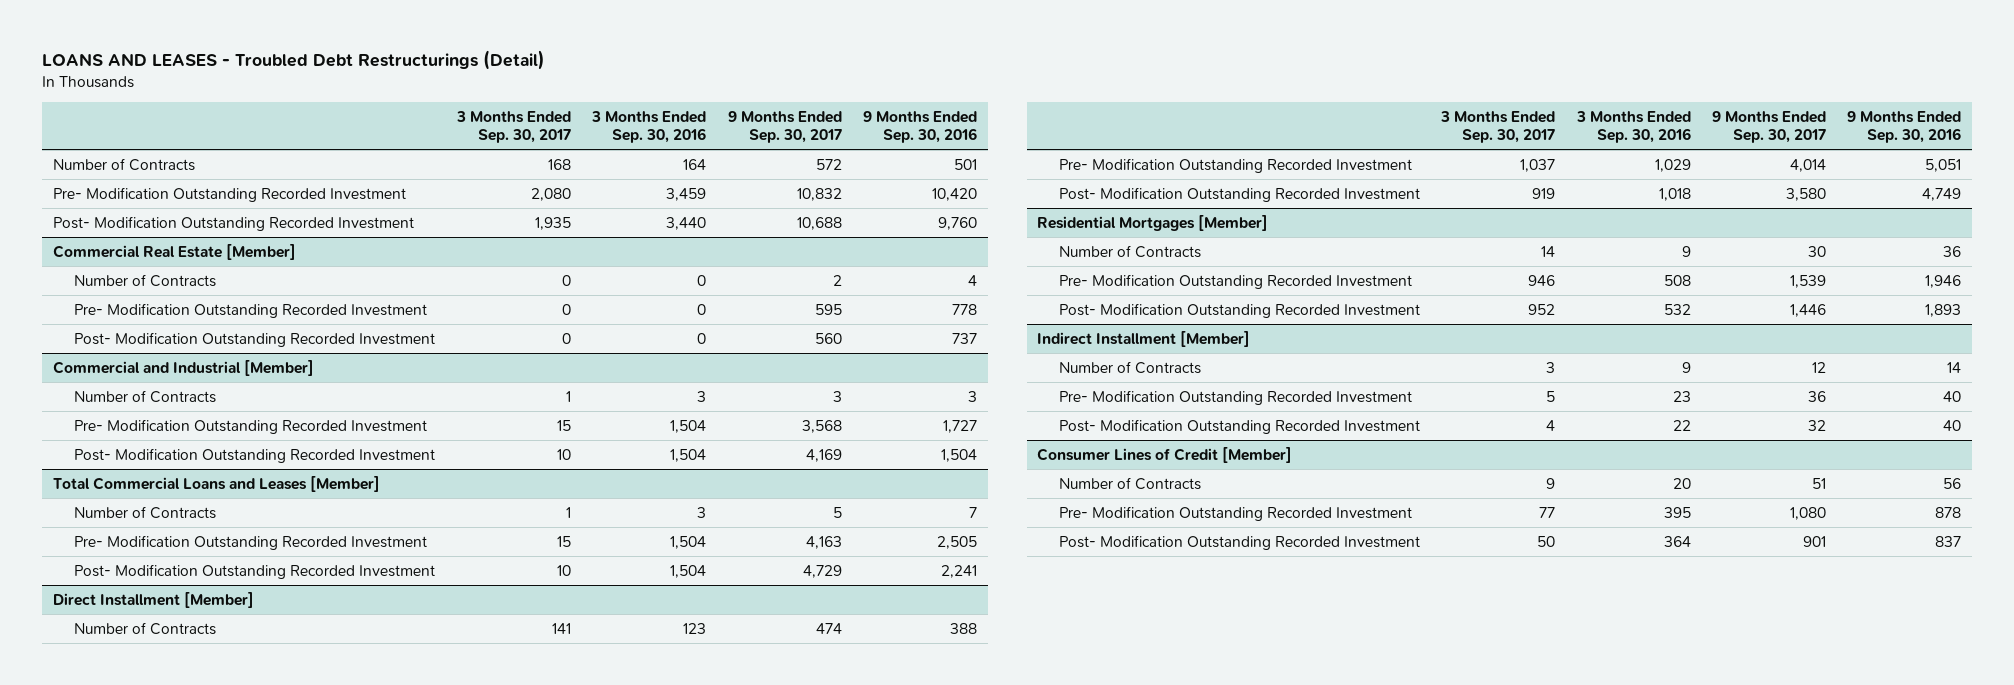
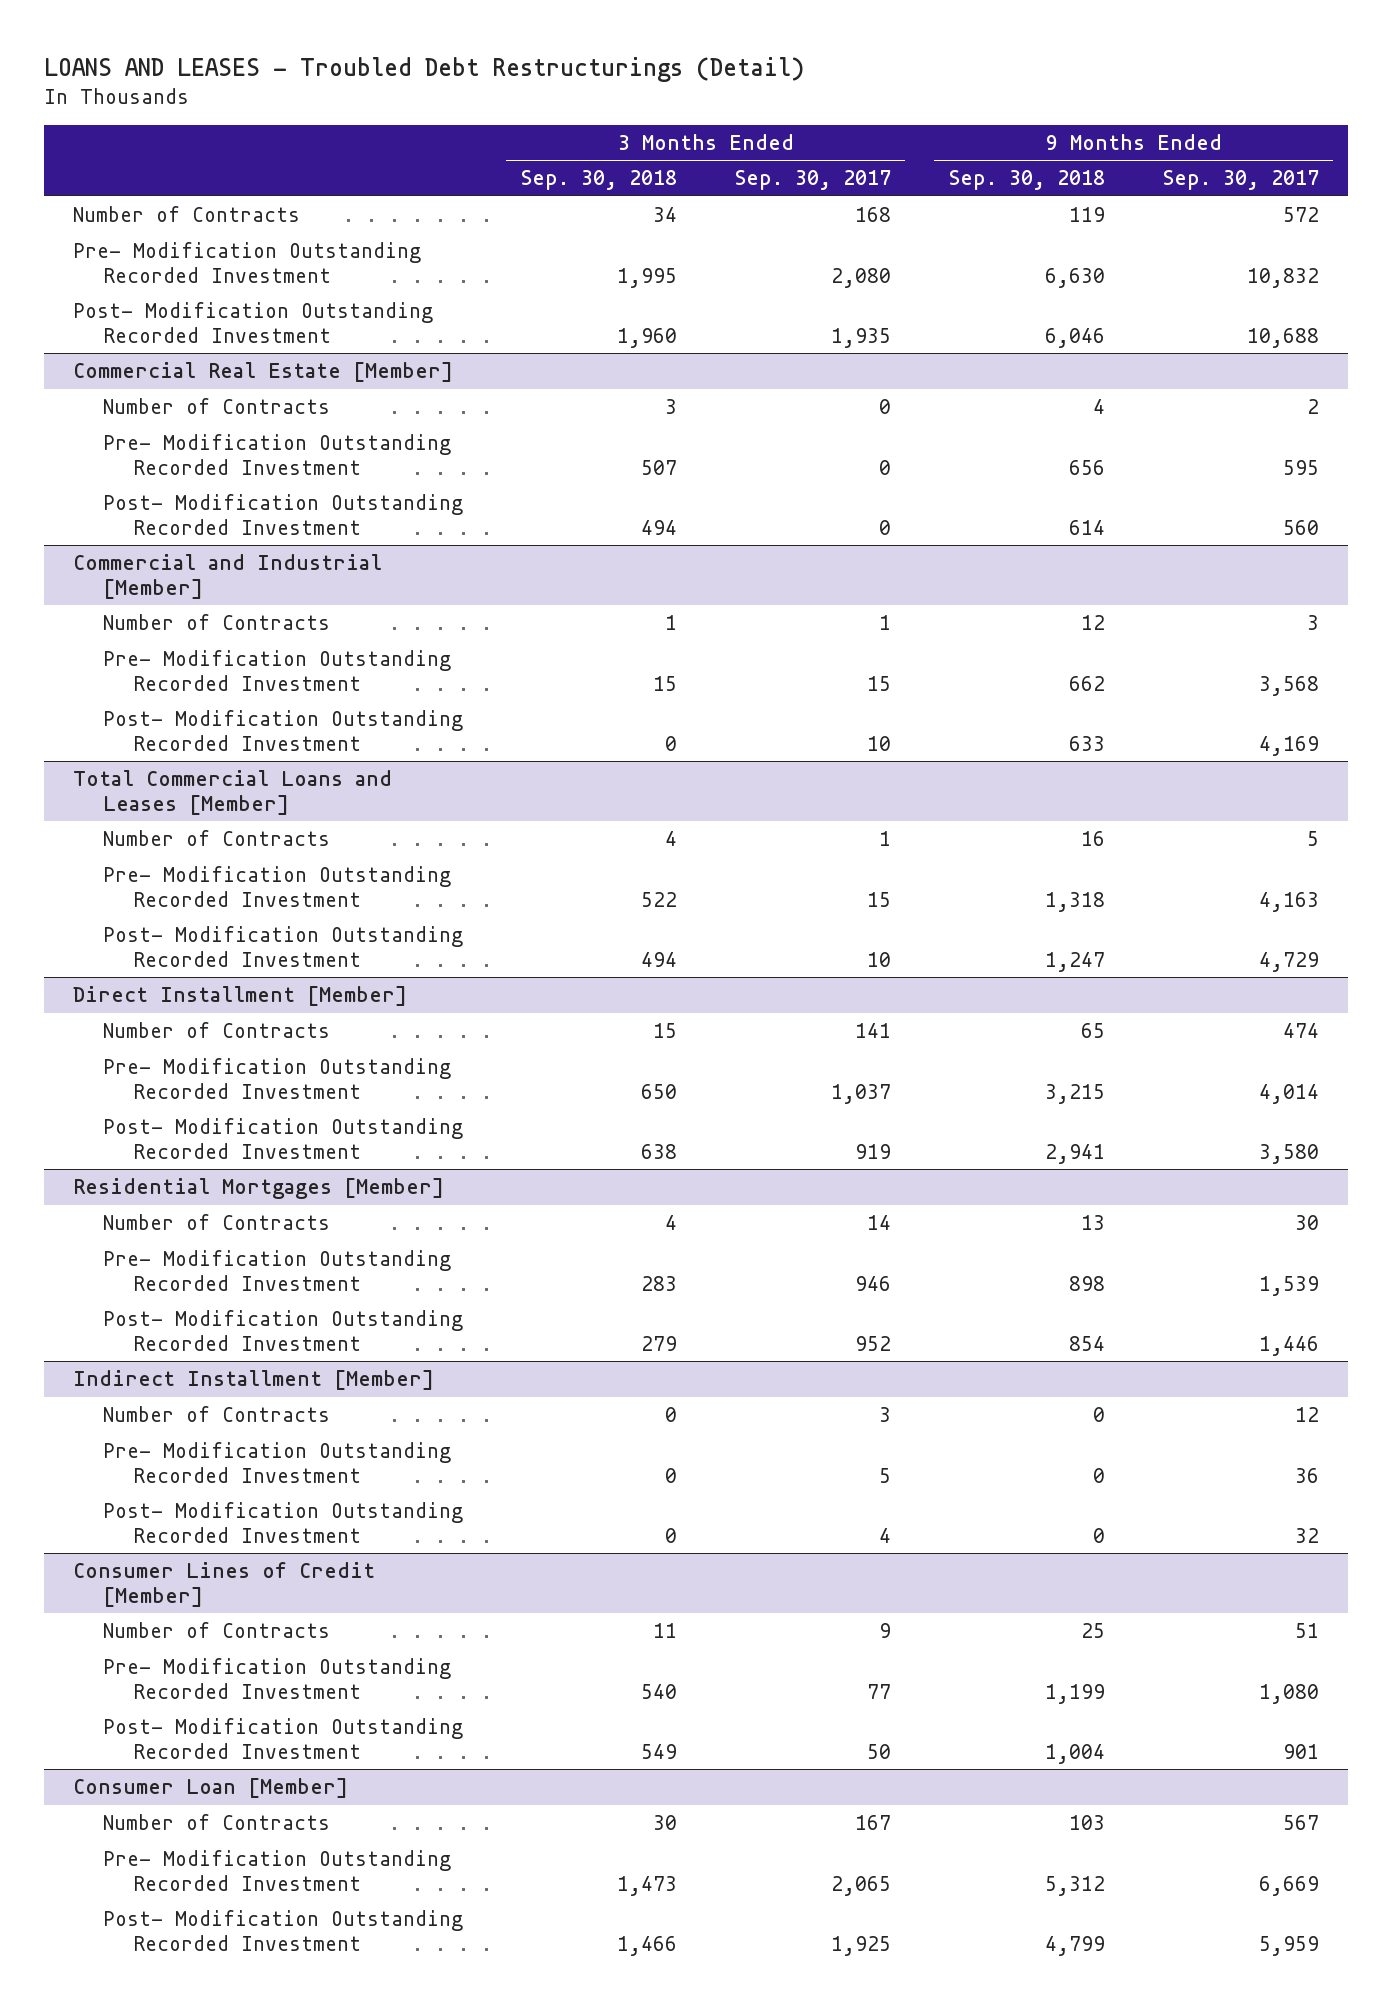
- | 3 Months Ended Sep. 30, 2017 | 3 Months Ended Sep. 30, 2016 | 9 Months Ended Sep. 30, 2017 | 9 Months Ended Sep. 30, 2016
+ | 3 Months Ended Sep. 30, 2018 | 3 Months Ended Sep. 30, 2017 | 9 Months Ended Sep. 30, 2018 | 9 Months Ended Sep. 30, 2017
+ Consumer Loan [Member]
+ Number of Contracts | 30 | 167 | 103 | 567
+ Pre- Modification Outstanding Recorded Investment | 1,473 | 2,065 | 5,312 | 6,669
+ Post- Modification Outstanding Recorded Investment | 1,466 | 1,925 | 4,799 | 5,959

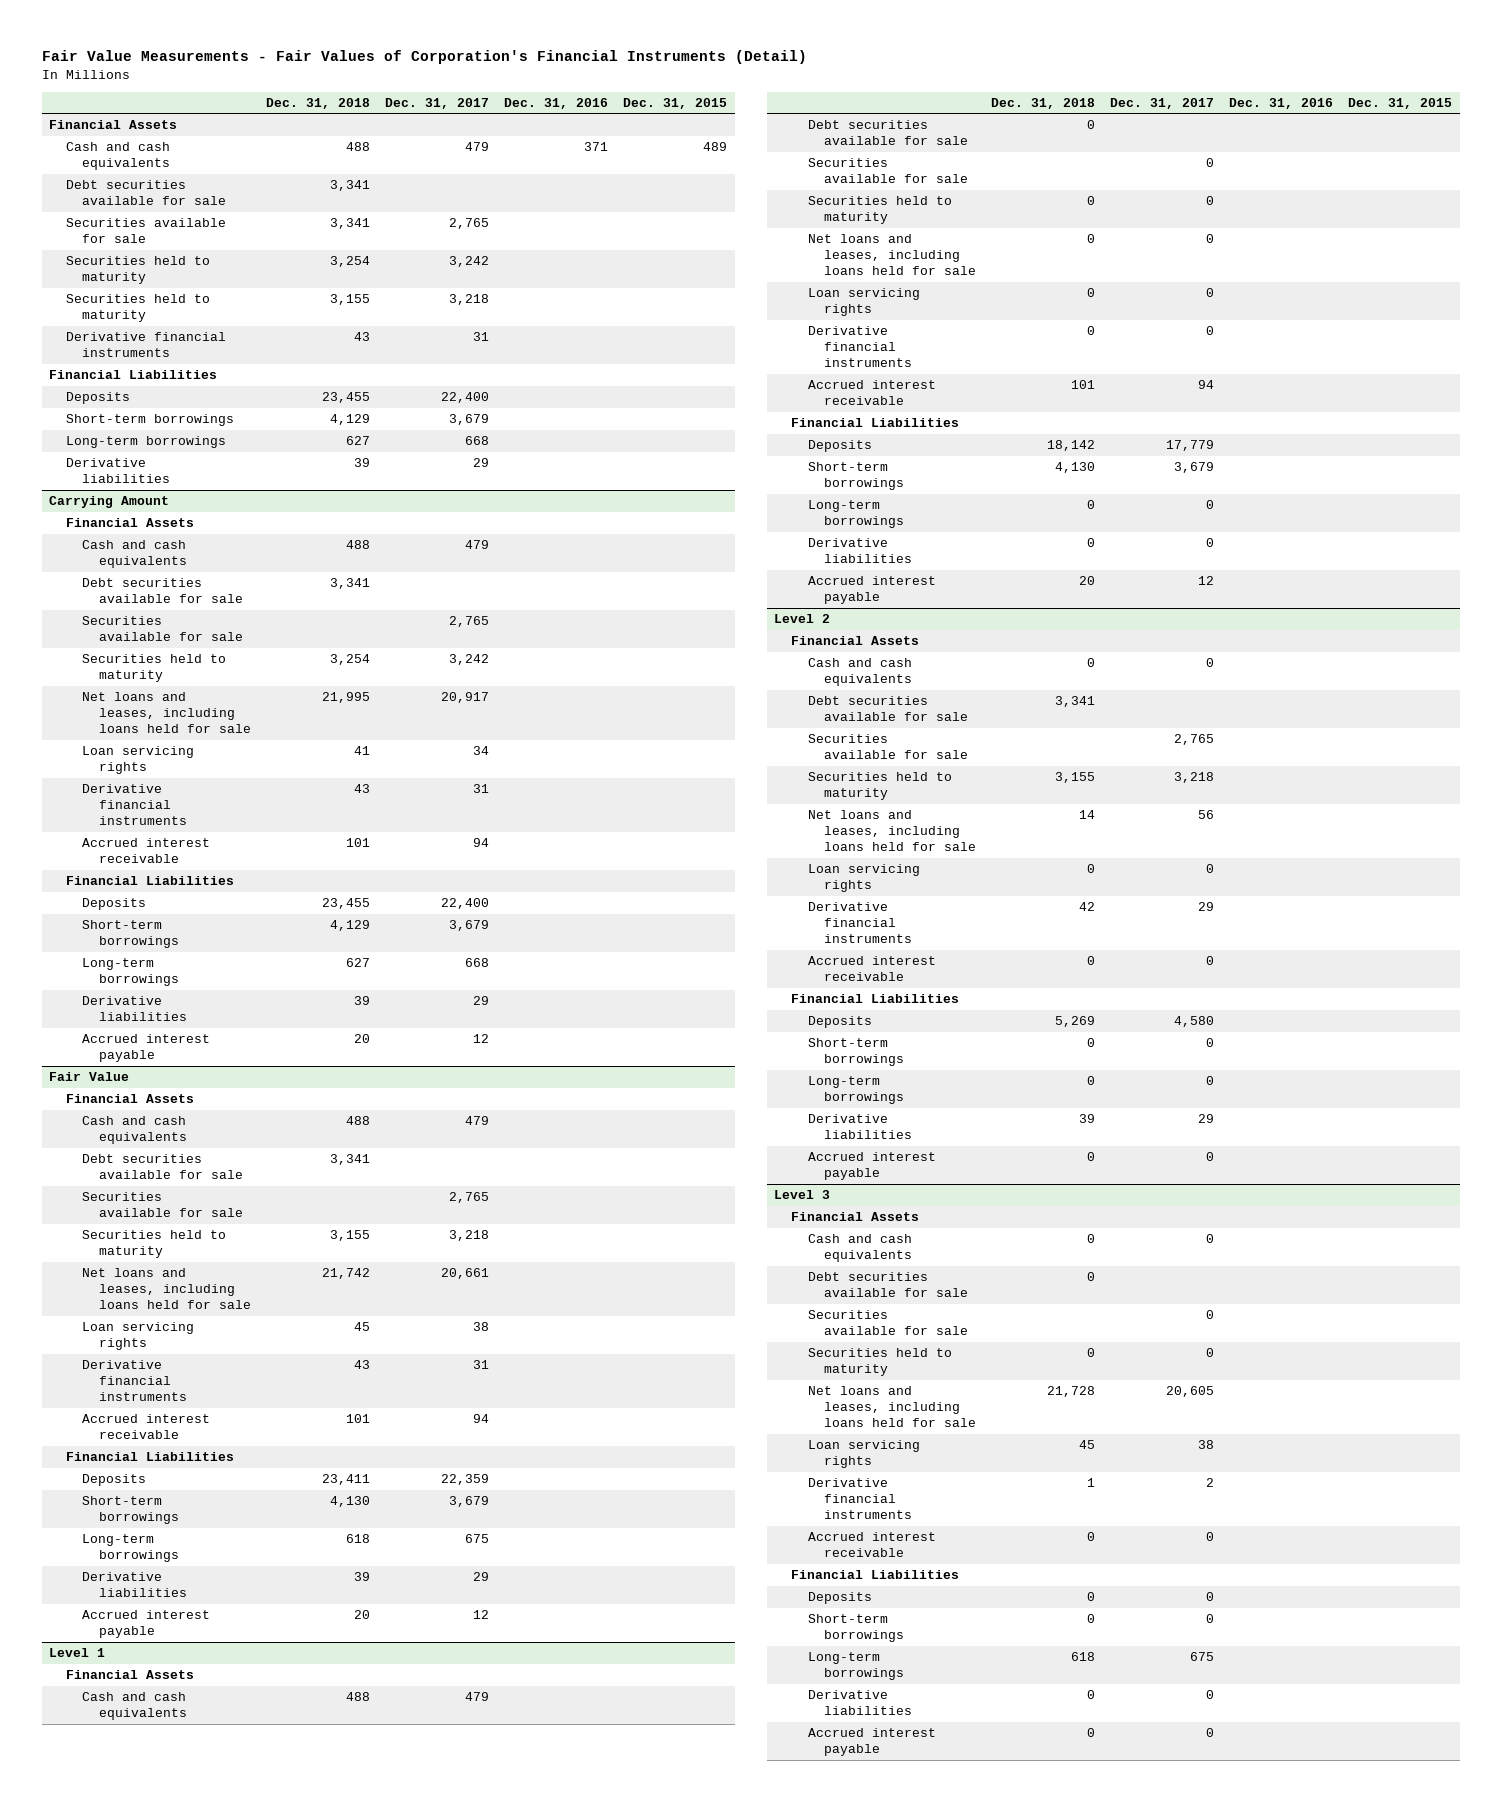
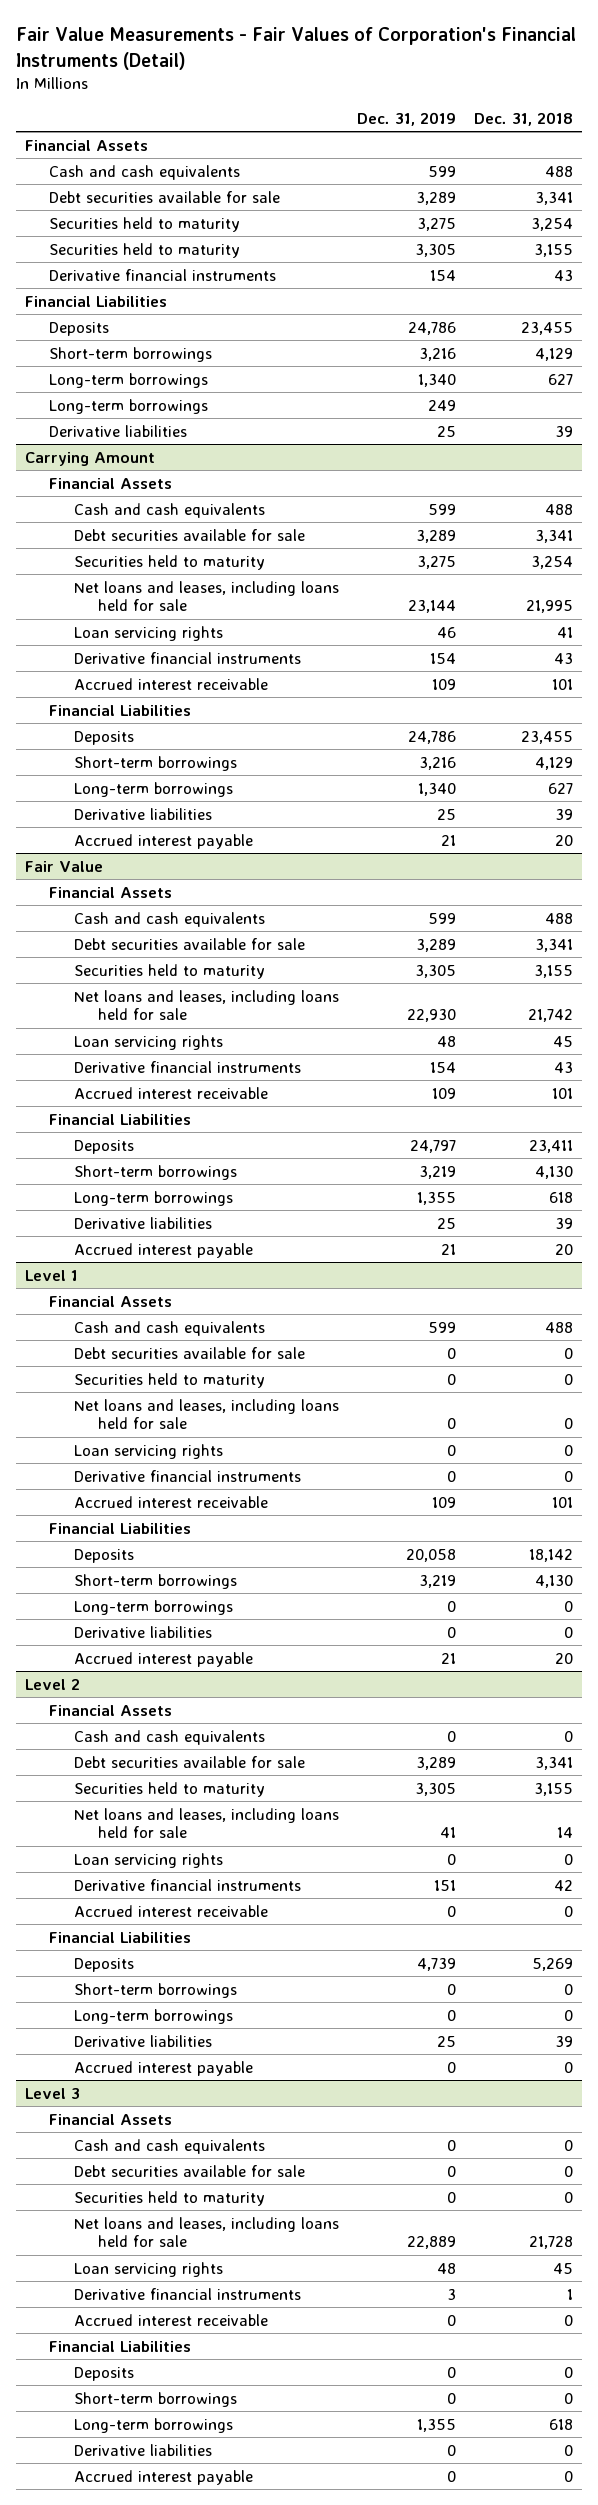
- | Dec. 31, 2018 | Dec. 31, 2017 | Dec. 31, 2016 | Dec. 31, 2015
+ | Dec. 31, 2019 | Dec. 31, 2018
- Securities available for sale | 3,341 | 2,765 | |
+ Long-term borrowings | 249 |
@ Carrying Amount
- Securities available for sale | | 2,765 | |
@ Fair Value
- Securities available for sale | | 2,765 | |
@ Level 1
- Securities available for sale | | 0 | |
@ Level 2
- Securities available for sale | | 2,765 | |
@ Level 3
- Securities available for sale | | 0 | |

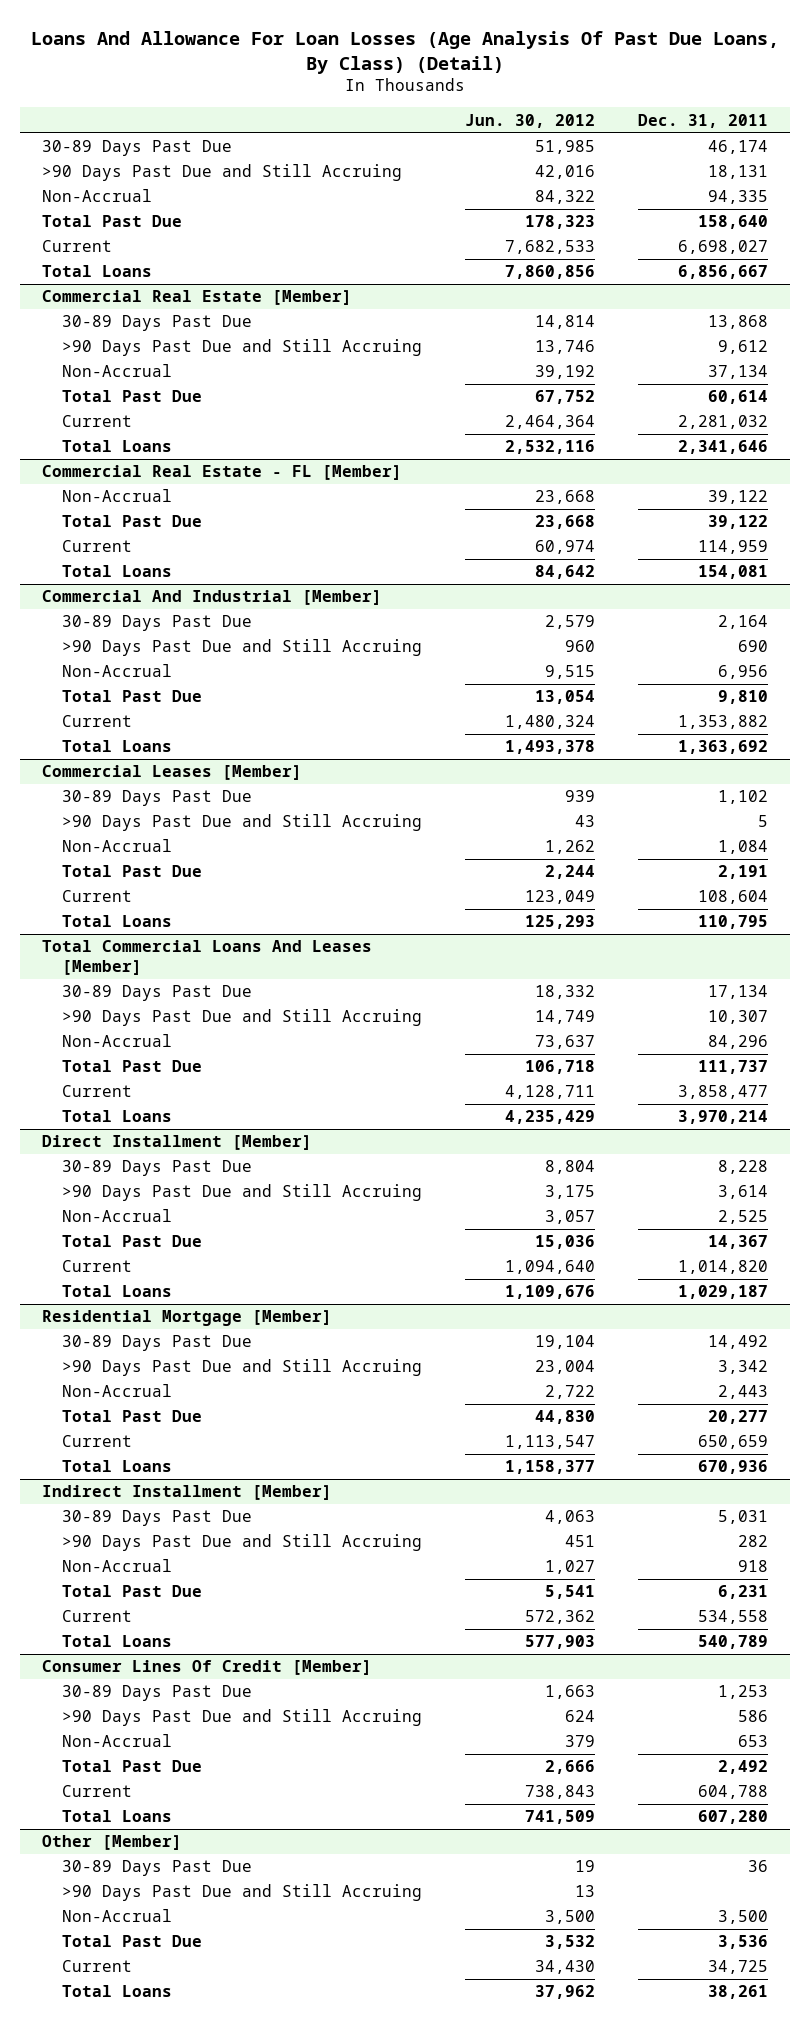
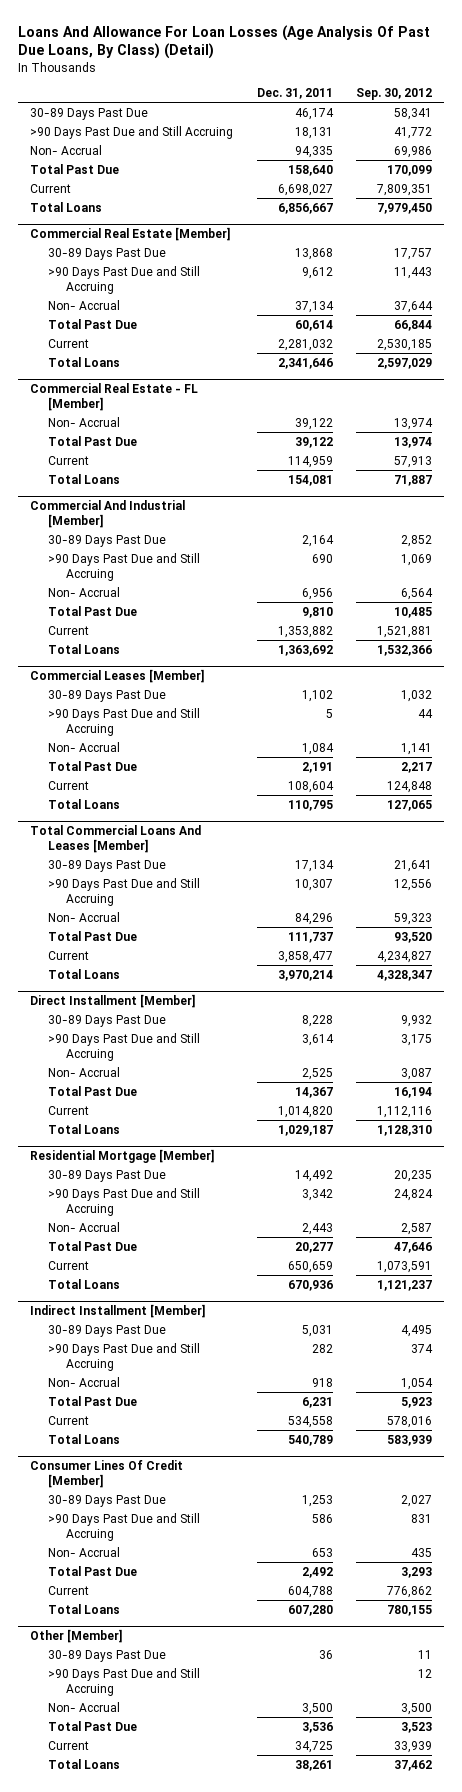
- | Jun. 30, 2012 | Dec. 31, 2011
+ | Dec. 31, 2011 | Sep. 30, 2012
- Non-Accrual | 84,322 | 94,335
+ Non- Accrual | 94,335 | 69,986
@ Commercial Real Estate [Member]
- Non-Accrual | 39,192 | 37,134
+ Non- Accrual | 37,134 | 37,644
@ Commercial Real Estate - FL [Member]
- Non-Accrual | 23,668 | 39,122
+ Non- Accrual | 39,122 | 13,974
@ Commercial And Industrial [Member]
- Non-Accrual | 9,515 | 6,956
+ Non- Accrual | 6,956 | 6,564
@ Commercial Leases [Member]
- Non-Accrual | 1,262 | 1,084
+ Non- Accrual | 1,084 | 1,141
@ Total Commercial Loans And Leases [Member]
- Non-Accrual | 73,637 | 84,296
+ Non- Accrual | 84,296 | 59,323
@ Direct Installment [Member]
- Non-Accrual | 3,057 | 2,525
+ Non- Accrual | 2,525 | 3,087
@ Residential Mortgage [Member]
- Non-Accrual | 2,722 | 2,443
+ Non- Accrual | 2,443 | 2,587
@ Indirect Installment [Member]
- Non-Accrual | 1,027 | 918
+ Non- Accrual | 918 | 1,054
@ Consumer Lines Of Credit [Member]
- Non-Accrual | 379 | 653
+ Non- Accrual | 653 | 435
@ Other [Member]
- Non-Accrual | 3,500 | 3,500
+ Non- Accrual | 3,500 | 3,500

